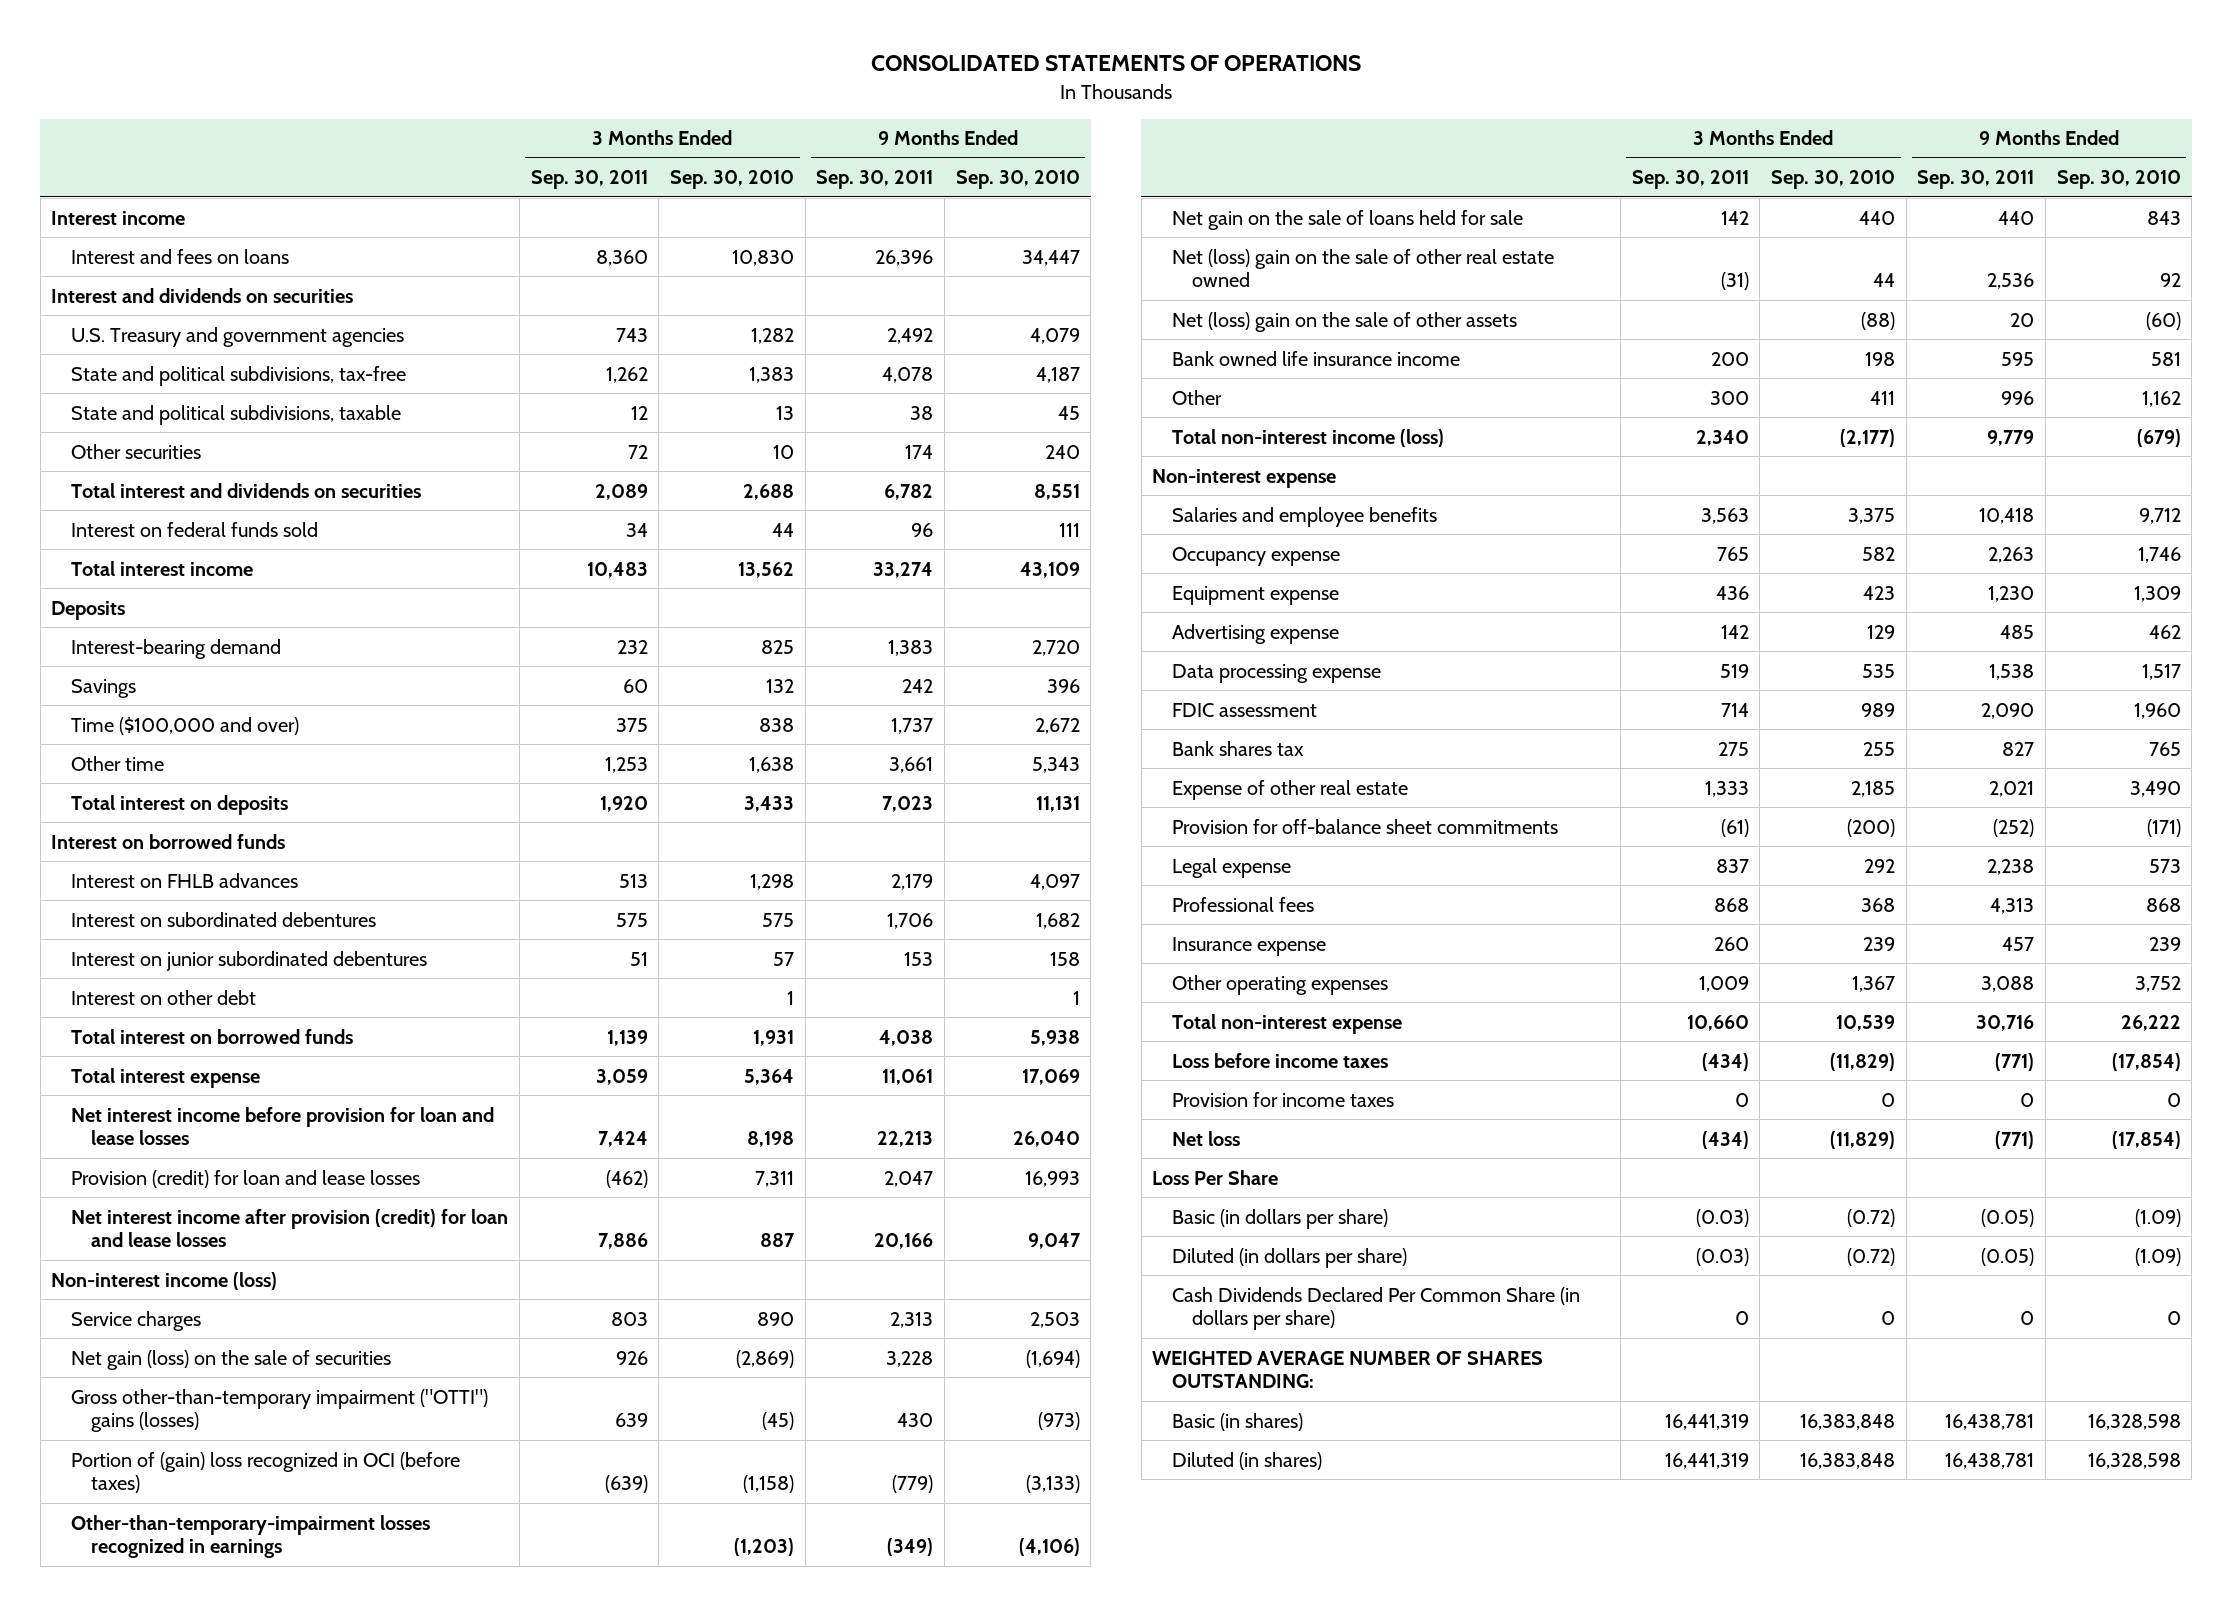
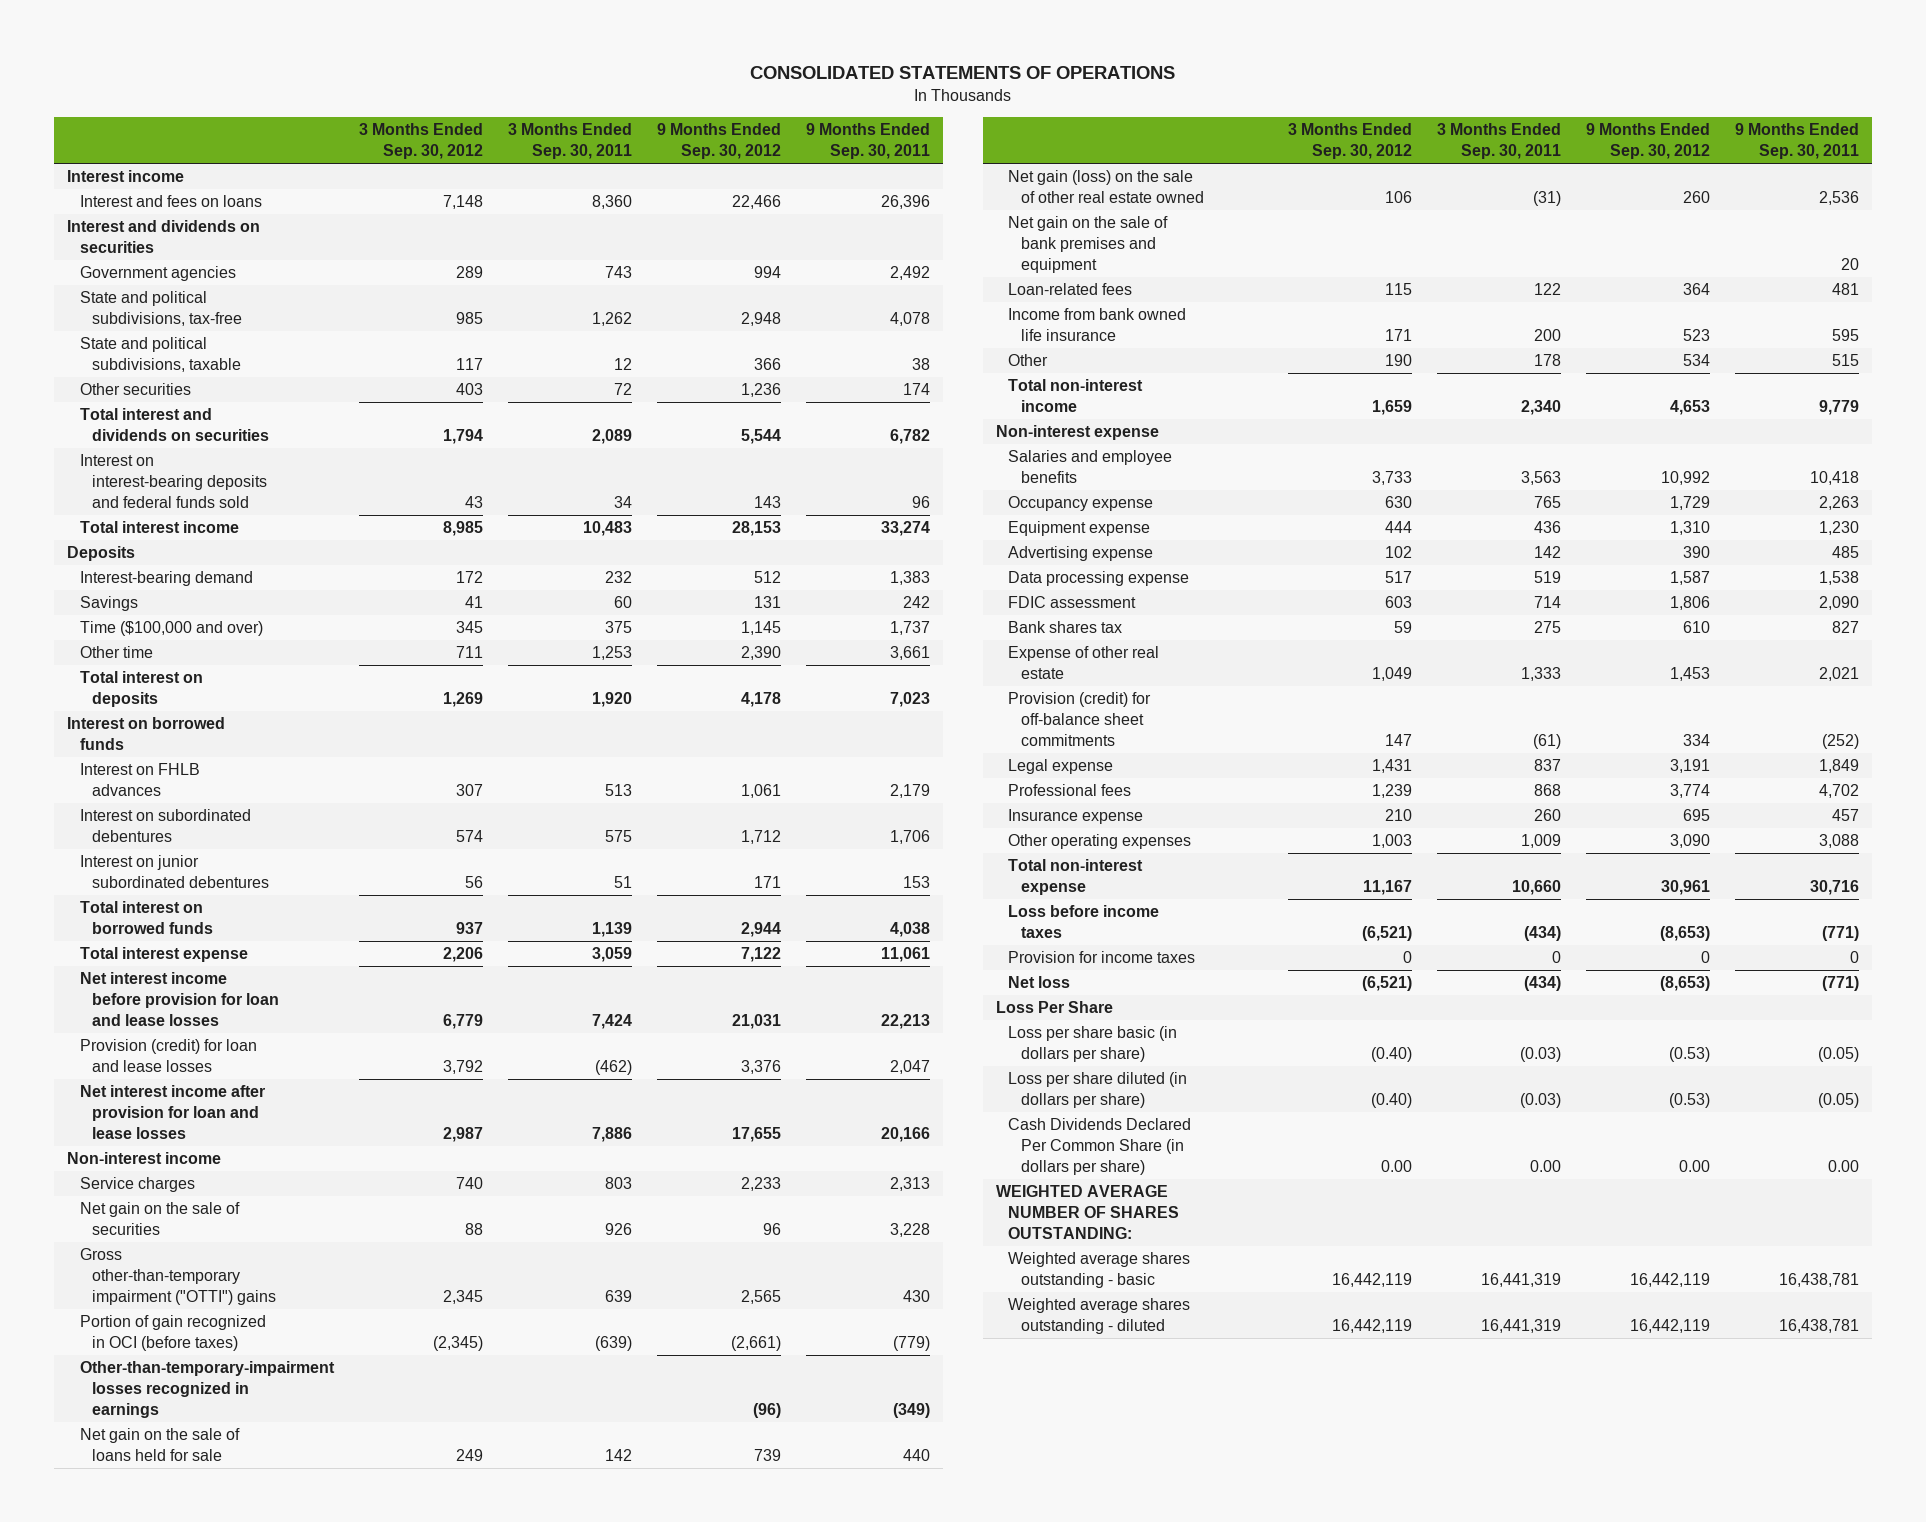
- | 3 Months Ended Sep. 30, 2011 | 3 Months Ended Sep. 30, 2010 | 9 Months Ended Sep. 30, 2011 | 9 Months Ended Sep. 30, 2010
+ | 3 Months Ended Sep. 30, 2012 | 3 Months Ended Sep. 30, 2011 | 9 Months Ended Sep. 30, 2012 | 9 Months Ended Sep. 30, 2011
- U.S. Treasury and government agencies | 743 | 1,282 | 2,492 | 4,079
+ Government agencies | 289 | 743 | 994 | 2,492
- Interest on federal funds sold | 34 | 44 | 96 | 111
+ Interest on interest-bearing deposits and federal funds sold | 43 | 34 | 143 | 96
- Interest on other debt | | 1 | | 1
- Net interest income after provision (credit) for loan and lease losses | 7,886 | 887 | 20,166 | 9,047
- Non-interest income (loss)
+ Net interest income after provision for loan and lease losses | 2,987 | 7,886 | 17,655 | 20,166
+ Non-interest income
- Net gain (loss) on the sale of securities | 926 | (2,869) | 3,228 | (1,694)
- Gross other-than-temporary impairment ("OTTI") gains (losses) | 639 | (45) | 430 | (973)
- Portion of (gain) loss recognized in OCI (before taxes) | (639) | (1,158) | (779) | (3,133)
+ Net gain on the sale of securities | 88 | 926 | 96 | 3,228
+ Gross other-than-temporary impairment ("OTTI") gains | 2,345 | 639 | 2,565 | 430
+ Portion of gain recognized in OCI (before taxes) | (2,345) | (639) | (2,661) | (779)
- Net (loss) gain on the sale of other real estate owned | (31) | 44 | 2,536 | 92
- Net (loss) gain on the sale of other assets | | (88) | 20 | (60)
- Bank owned life insurance income | 200 | 198 | 595 | 581
- Other | 300 | 411 | 996 | 1,162
- Total non-interest income (loss) | 2,340 | (2,177) | 9,779 | (679)
+ Net gain (loss) on the sale of other real estate owned | 106 | (31) | 260 | 2,536
+ Net gain on the sale of bank premises and equipment | | | | 20
+ Loan-related fees | 115 | 122 | 364 | 481
+ Income from bank owned life insurance | 171 | 200 | 523 | 595
+ Other | 190 | 178 | 534 | 515
+ Total non-interest income | 1,659 | 2,340 | 4,653 | 9,779
- Provision for off-balance sheet commitments | (61) | (200) | (252) | (171)
- Legal expense | 837 | 292 | 2,238 | 573
- Professional fees | 868 | 368 | 4,313 | 868
+ Provision (credit) for off-balance sheet commitments | 147 | (61) | 334 | (252)
+ Legal expense | 1,431 | 837 | 3,191 | 1,849
+ Professional fees | 1,239 | 868 | 3,774 | 4,702
- Basic (in dollars per share) | (0.03) | (0.72) | (0.05) | (1.09)
- Diluted (in dollars per share) | (0.03) | (0.72) | (0.05) | (1.09)
- Cash Dividends Declared Per Common Share (in dollars per share) | 0 | 0 | 0 | 0
+ Loss per share basic (in dollars per share) | (0.40) | (0.03) | (0.53) | (0.05)
+ Loss per share diluted (in dollars per share) | (0.40) | (0.03) | (0.53) | (0.05)
+ Cash Dividends Declared Per Common Share (in dollars per share) | 0.00 | 0.00 | 0.00 | 0.00
- Basic (in shares) | 16,441,319 | 16,383,848 | 16,438,781 | 16,328,598
- Diluted (in shares) | 16,441,319 | 16,383,848 | 16,438,781 | 16,328,598
+ Weighted average shares outstanding - basic | 16,442,119 | 16,441,319 | 16,442,119 | 16,438,781
+ Weighted average shares outstanding - diluted | 16,442,119 | 16,441,319 | 16,442,119 | 16,438,781

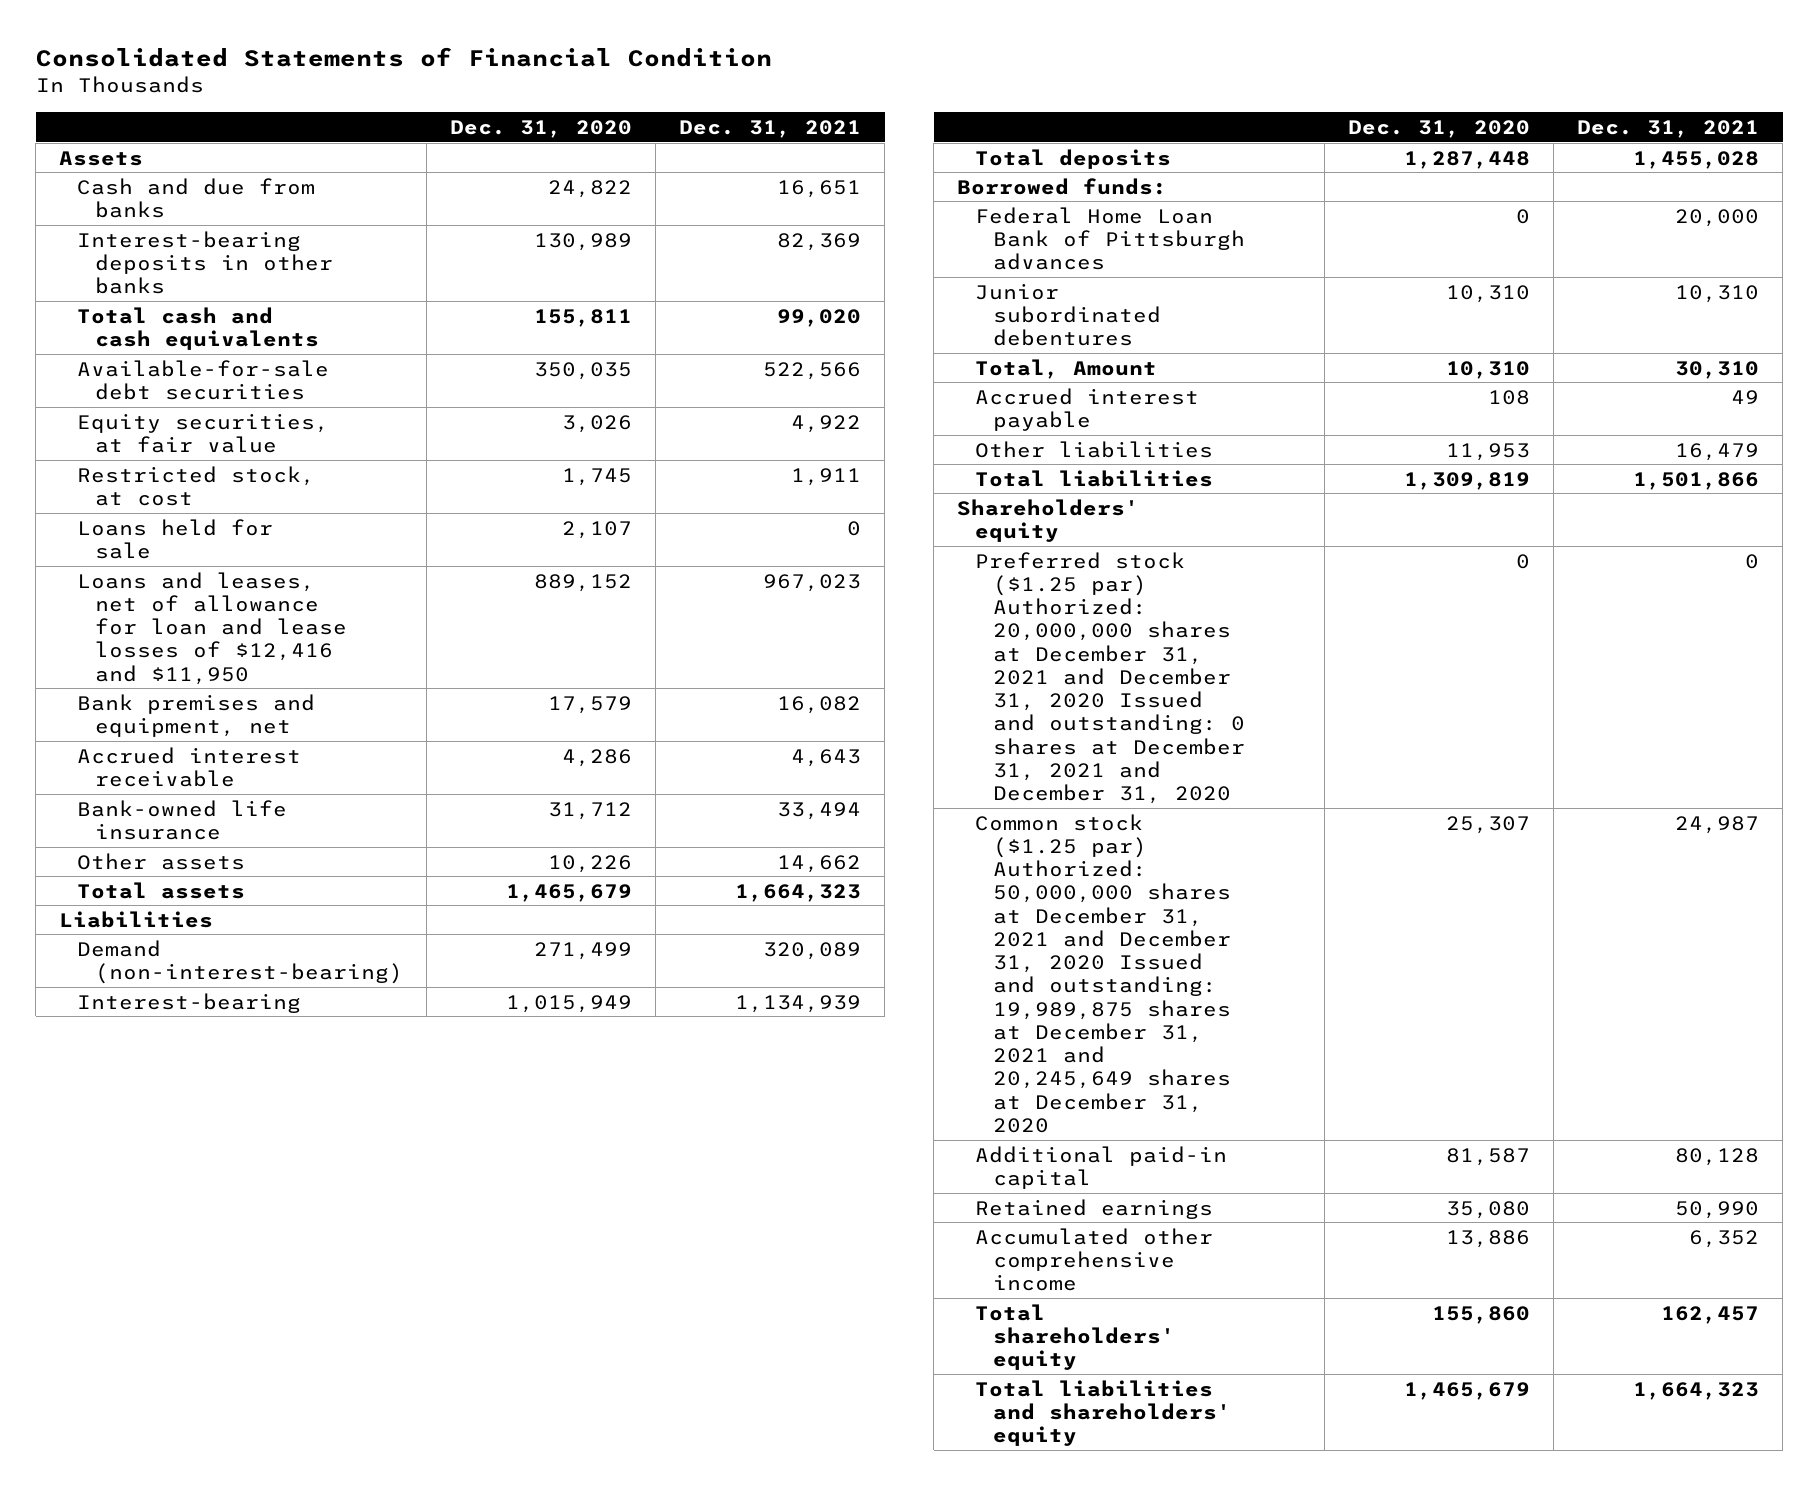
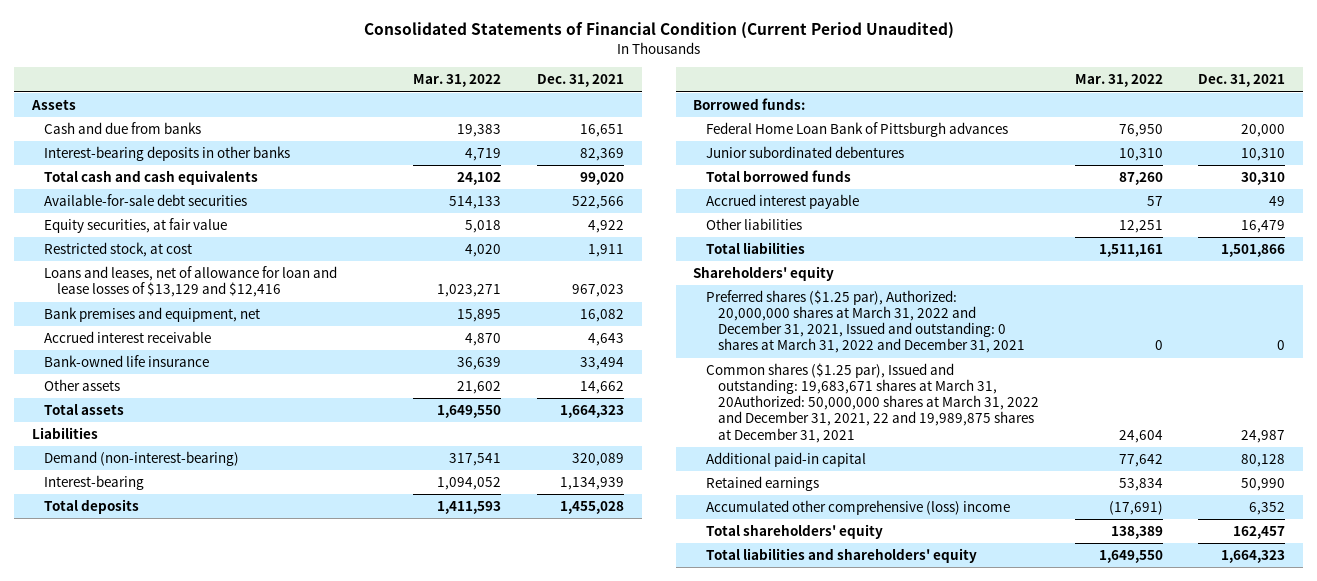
- Consolidated Statements of Financial Condition
+ Consolidated Statements of Financial Condition (Current Period Unaudited)
- | Dec. 31, 2020 | Dec. 31, 2021
+ | Mar. 31, 2022 | Dec. 31, 2021
- Loans held for sale | 2,107 | 0
- Loans and leases, net of allowance for loan and lease losses of $12,416 and $11,950 | 889,152 | 967,023
+ Loans and leases, net of allowance for loan and lease losses of $13,129 and $12,416 | 1,023,271 | 967,023
- Total, Amount | 10,310 | 30,310
+ Total borrowed funds | 87,260 | 30,310
- Preferred stock ($1.25 par) Authorized: 20,000,000 shares at December 31, 2021 and December 31, 2020 Issued and outstanding: 0 shares at December 31, 2021 and December 31, 2020 | 0 | 0
- Common stock ($1.25 par) Authorized: 50,000,000 shares at December 31, 2021 and December 31, 2020 Issued and outstanding: 19,989,875 shares at December 31, 2021 and 20,245,649 shares at December 31, 2020 | 25,307 | 24,987
+ Preferred shares ($1.25 par), Authorized: 20,000,000 shares at March 31, 2022 and December 31, 2021, Issued and outstanding: 0 shares at March 31, 2022 and December 31, 2021 | 0 | 0
+ Common shares ($1.25 par), Issued and outstanding: 19,683,671 shares at March 31, 20Authorized: 50,000,000 shares at March 31, 2022 and December 31, 2021, 22 and 19,989,875 shares at December 31, 2021 | 24,604 | 24,987
- Accumulated other comprehensive income | 13,886 | 6,352
+ Accumulated other comprehensive (loss) income | (17,691) | 6,352

